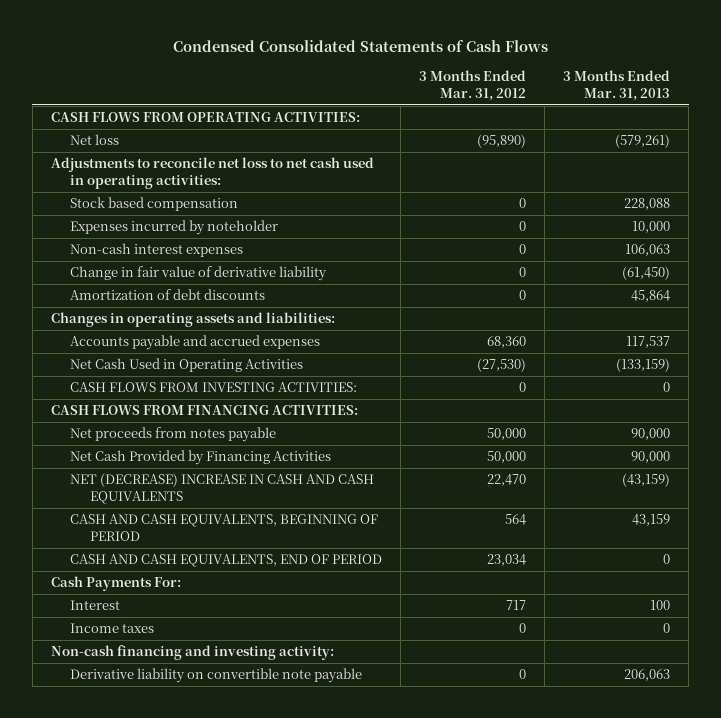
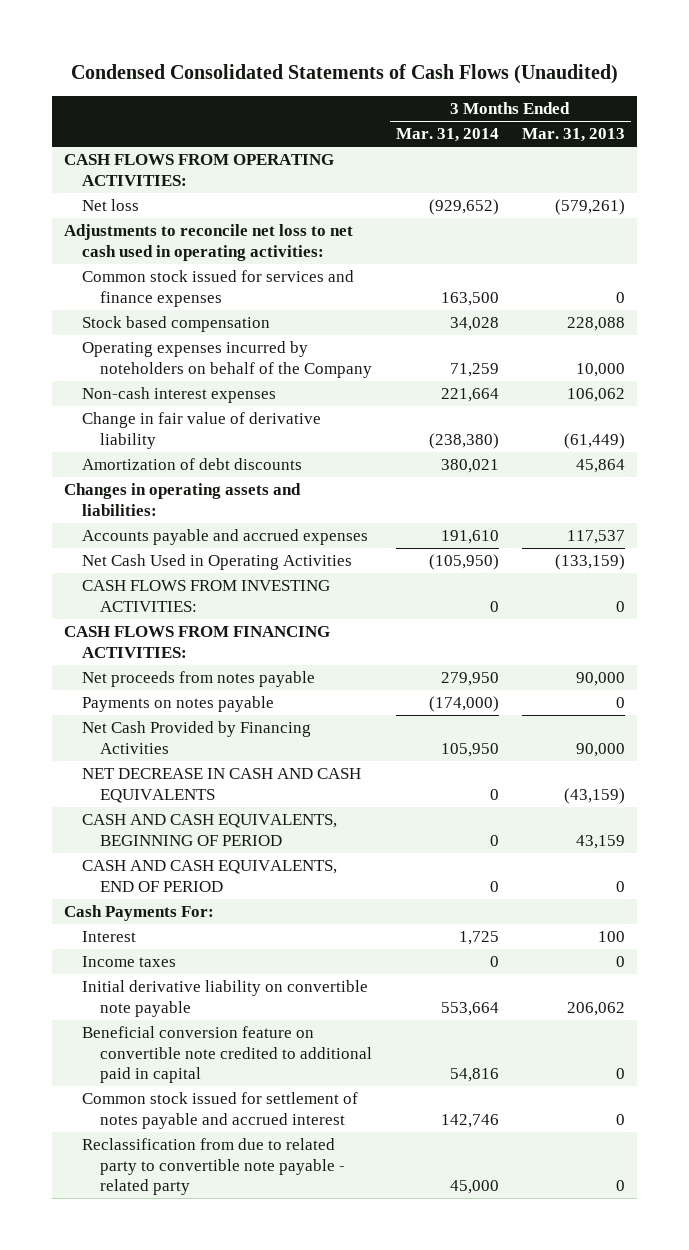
- Condensed Consolidated Statements of Cash Flows
+ Condensed Consolidated Statements of Cash Flows (Unaudited)
- | 3 Months Ended Mar. 31, 2012 | 3 Months Ended Mar. 31, 2013
+ | 3 Months Ended Mar. 31, 2014 | 3 Months Ended Mar. 31, 2013
+ Common stock issued for services and finance expenses | 163,500 | 0
- Expenses incurred by noteholder | 0 | 10,000
- Non-cash interest expenses | 0 | 106,063
- Change in fair value of derivative liability | 0 | (61,450)
+ Operating expenses incurred by noteholders on behalf of the Company | 71,259 | 10,000
+ Non-cash interest expenses | 221,664 | 106,062
+ Change in fair value of derivative liability | (238,380) | (61,449)
+ Payments on notes payable | (174,000) | 0
- NET (DECREASE) INCREASE IN CASH AND CASH EQUIVALENTS | 22,470 | (43,159)
+ NET DECREASE IN CASH AND CASH EQUIVALENTS | 0 | (43,159)
- Non-cash financing and investing activity:
- Derivative liability on convertible note payable | 0 | 206,063
+ Initial derivative liability on convertible note payable | 553,664 | 206,062
+ Beneficial conversion feature on convertible note credited to additional paid in capital | 54,816 | 0
+ Common stock issued for settlement of notes payable and accrued interest | 142,746 | 0
+ Reclassification from due to related party to convertible note payable - related party | 45,000 | 0

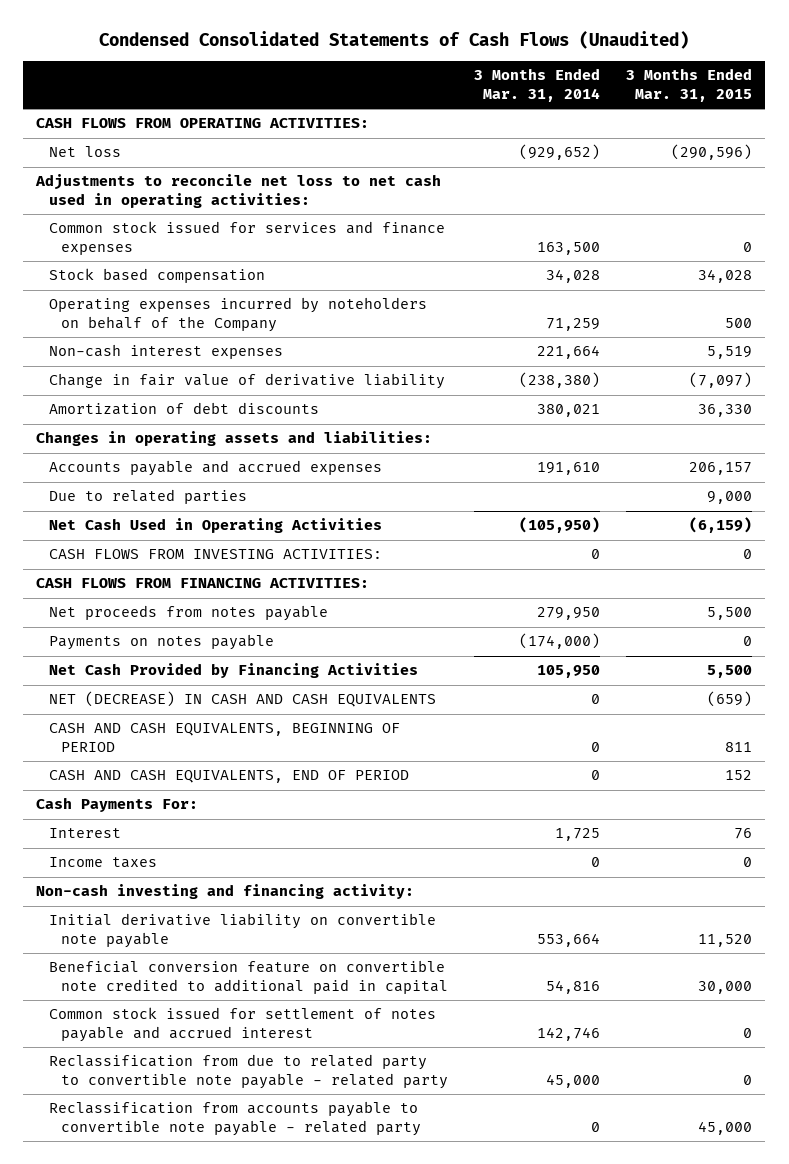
- | 3 Months Ended Mar. 31, 2014 | 3 Months Ended Mar. 31, 2013
+ | 3 Months Ended Mar. 31, 2014 | 3 Months Ended Mar. 31, 2015
+ Due to related parties | | 9,000
- NET DECREASE IN CASH AND CASH EQUIVALENTS | 0 | (43,159)
+ NET (DECREASE) IN CASH AND CASH EQUIVALENTS | 0 | (659)
+ Non-cash investing and financing activity:
+ Reclassification from accounts payable to convertible note payable - related party | 0 | 45,000

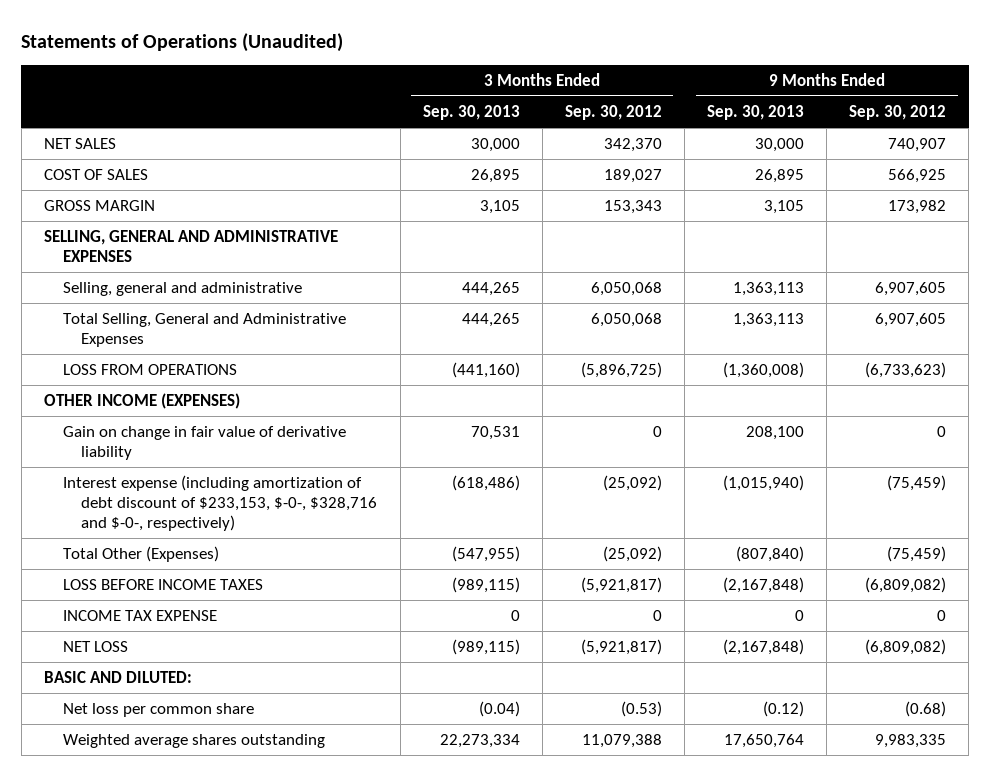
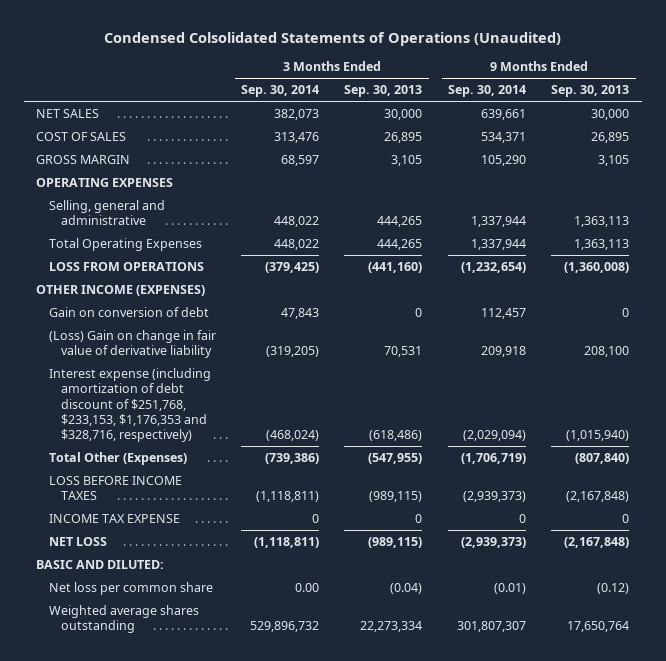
- Statements of Operations (Unaudited)
+ Condensed Colsolidated Statements of Operations (Unaudited)
- | 3 Months Ended Sep. 30, 2013 | 3 Months Ended Sep. 30, 2012 | 9 Months Ended Sep. 30, 2013 | 9 Months Ended Sep. 30, 2012
+ | 3 Months Ended Sep. 30, 2014 | 3 Months Ended Sep. 30, 2013 | 9 Months Ended Sep. 30, 2014 | 9 Months Ended Sep. 30, 2013
- SELLING, GENERAL AND ADMINISTRATIVE EXPENSES
+ OPERATING EXPENSES
- Total Selling, General and Administrative Expenses | 444,265 | 6,050,068 | 1,363,113 | 6,907,605
+ Total Operating Expenses | 448,022 | 444,265 | 1,337,944 | 1,363,113
- Gain on change in fair value of derivative liability | 70,531 | 0 | 208,100 | 0
- Interest expense (including amortization of debt discount of $233,153, $-0-, $328,716 and $-0-, respectively) | (618,486) | (25,092) | (1,015,940) | (75,459)
+ Gain on conversion of debt | 47,843 | 0 | 112,457 | 0
+ (Loss) Gain on change in fair value of derivative liability | (319,205) | 70,531 | 209,918 | 208,100
+ Interest expense (including amortization of debt discount of $251,768, $233,153, $1,176,353 and $328,716, respectively) | (468,024) | (618,486) | (2,029,094) | (1,015,940)

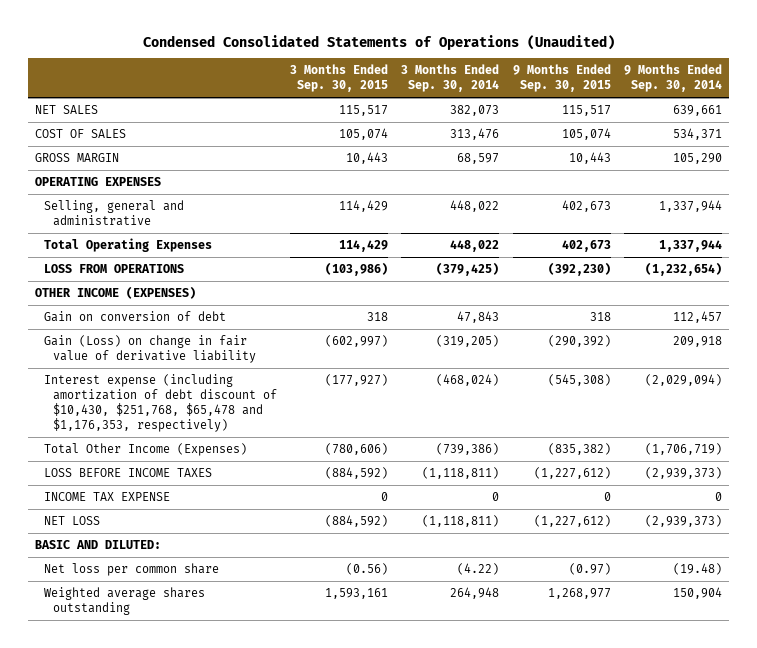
- Condensed Colsolidated Statements of Operations (Unaudited)
+ Condensed Consolidated Statements of Operations (Unaudited)
- | 3 Months Ended Sep. 30, 2014 | 3 Months Ended Sep. 30, 2013 | 9 Months Ended Sep. 30, 2014 | 9 Months Ended Sep. 30, 2013
+ | 3 Months Ended Sep. 30, 2015 | 3 Months Ended Sep. 30, 2014 | 9 Months Ended Sep. 30, 2015 | 9 Months Ended Sep. 30, 2014
- (Loss) Gain on change in fair value of derivative liability | (319,205) | 70,531 | 209,918 | 208,100
- Interest expense (including amortization of debt discount of $251,768, $233,153, $1,176,353 and $328,716, respectively) | (468,024) | (618,486) | (2,029,094) | (1,015,940)
- Total Other (Expenses) | (739,386) | (547,955) | (1,706,719) | (807,840)
+ Gain (Loss) on change in fair value of derivative liability | (602,997) | (319,205) | (290,392) | 209,918
+ Interest expense (including amortization of debt discount of $10,430, $251,768, $65,478 and $1,176,353, respectively) | (177,927) | (468,024) | (545,308) | (2,029,094)
+ Total Other Income (Expenses) | (780,606) | (739,386) | (835,382) | (1,706,719)
- Net loss per common share | 0.00 | (0.04) | (0.01) | (0.12)
- Weighted average shares outstanding | 529,896,732 | 22,273,334 | 301,807,307 | 17,650,764
+ Net loss per common share | (0.56) | (4.22) | (0.97) | (19.48)
+ Weighted average shares outstanding | 1,593,161 | 264,948 | 1,268,977 | 150,904

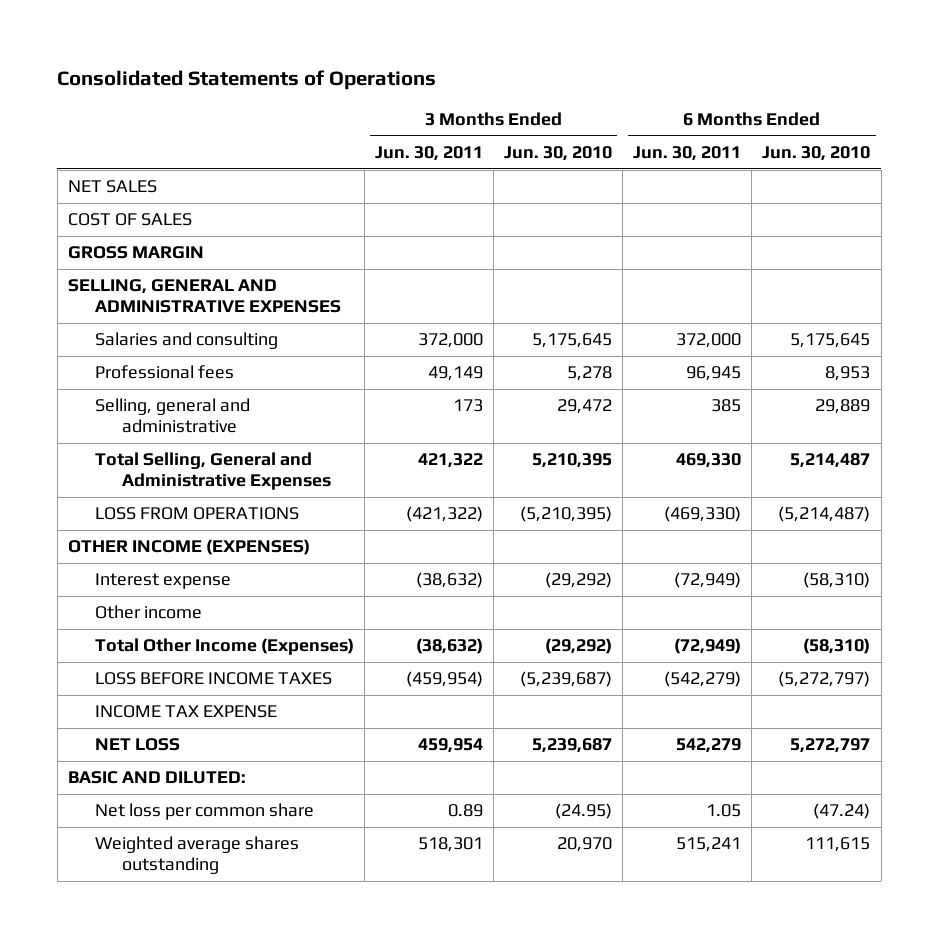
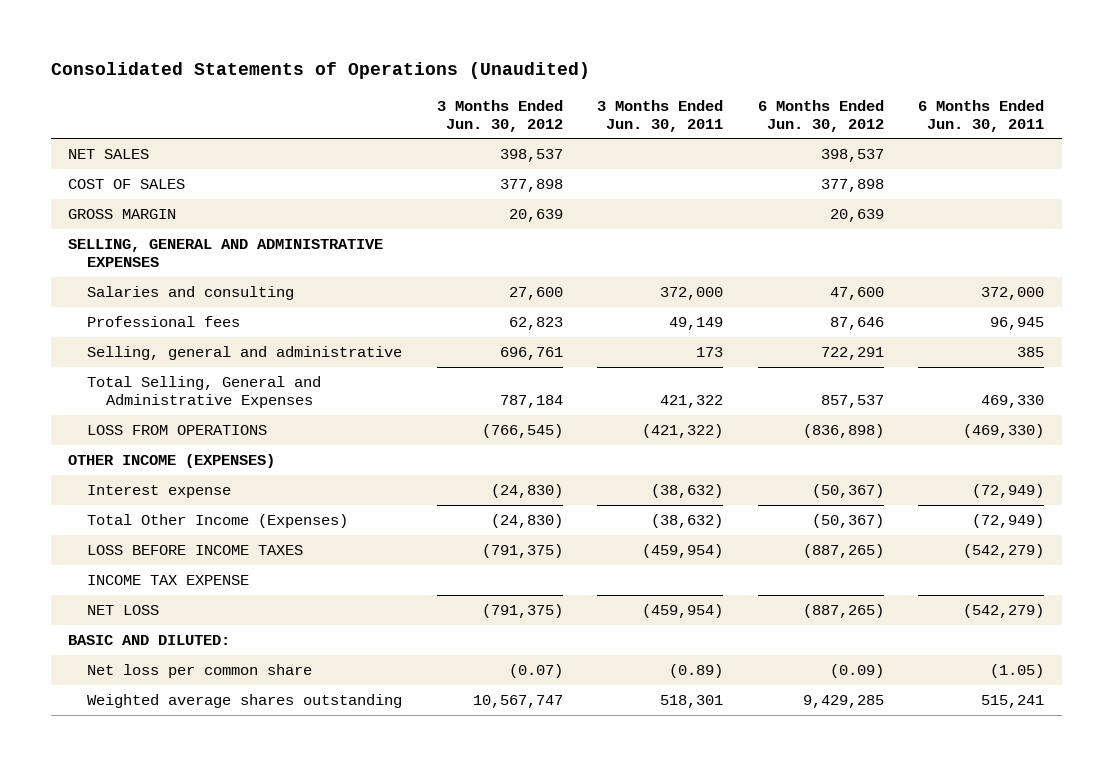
- Consolidated Statements of Operations
+ Consolidated Statements of Operations (Unaudited)
- | 3 Months Ended Jun. 30, 2011 | 3 Months Ended Jun. 30, 2010 | 6 Months Ended Jun. 30, 2011 | 6 Months Ended Jun. 30, 2010
+ | 3 Months Ended Jun. 30, 2012 | 3 Months Ended Jun. 30, 2011 | 6 Months Ended Jun. 30, 2012 | 6 Months Ended Jun. 30, 2011
- Other income
- NET LOSS | 459,954 | 5,239,687 | 542,279 | 5,272,797
+ NET LOSS | (791,375) | (459,954) | (887,265) | (542,279)
- Net loss per common share | 0.89 | (24.95) | 1.05 | (47.24)
+ Net loss per common share | (0.07) | (0.89) | (0.09) | (1.05)

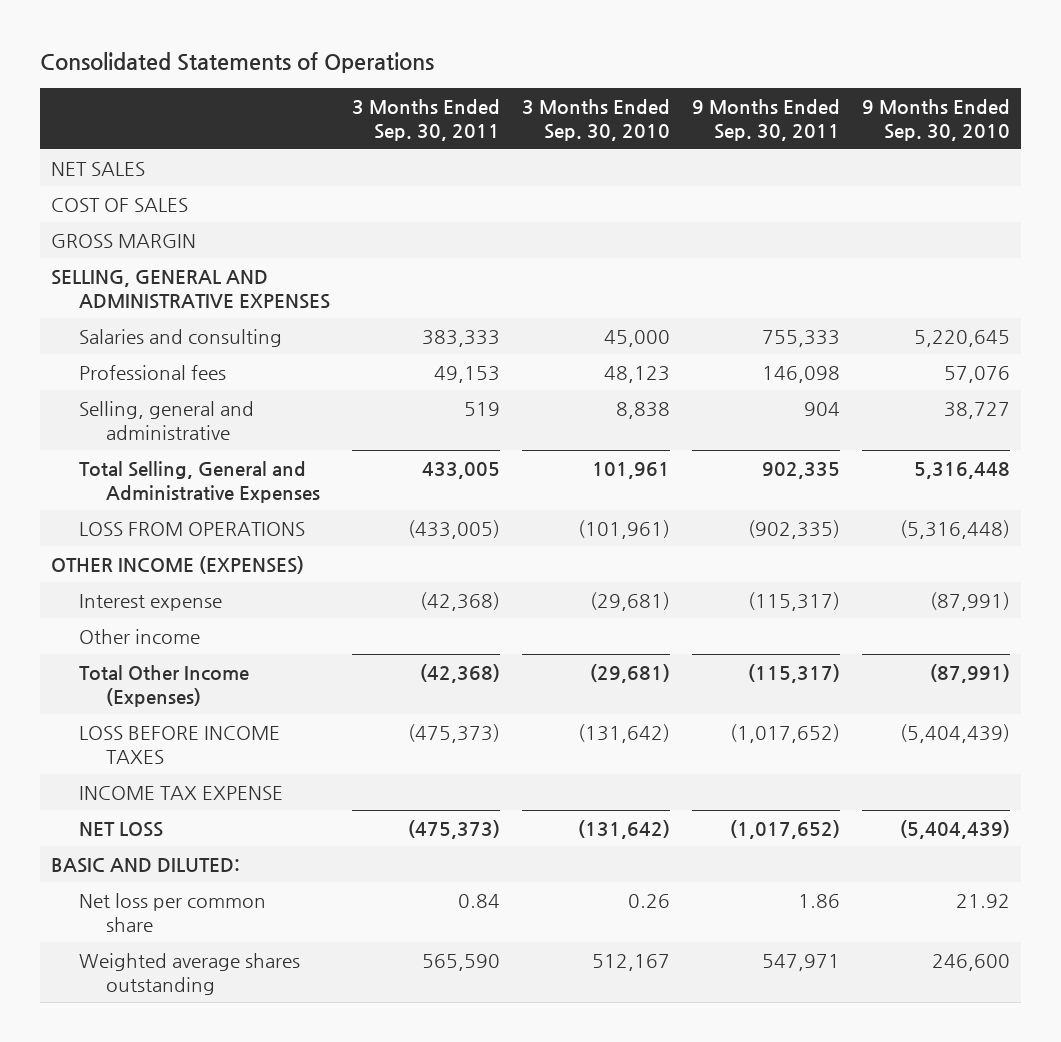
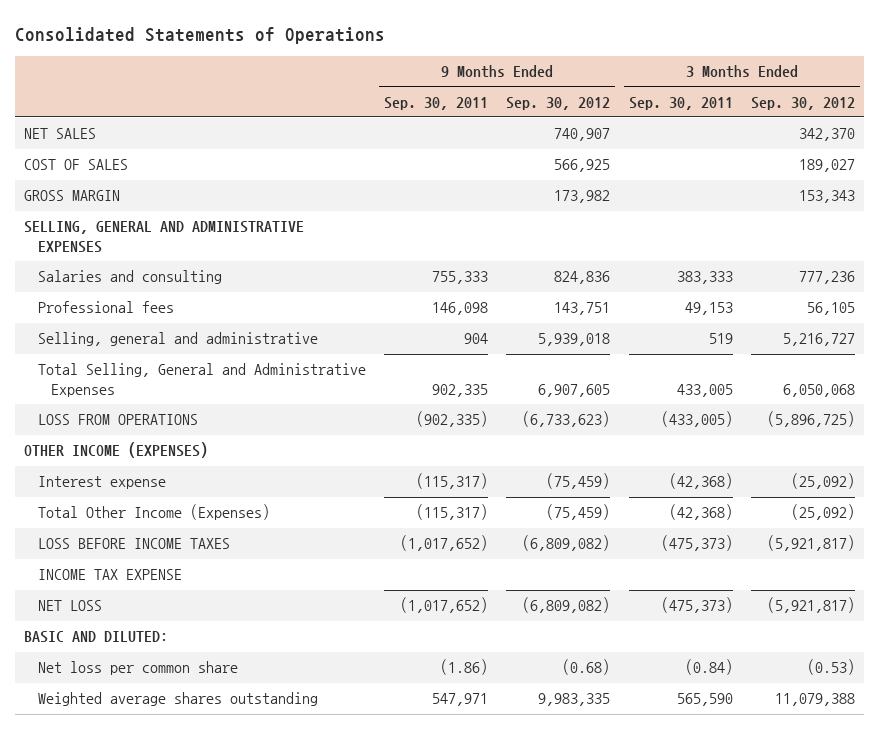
- | 3 Months Ended Sep. 30, 2011 | 3 Months Ended Sep. 30, 2010 | 9 Months Ended Sep. 30, 2011 | 9 Months Ended Sep. 30, 2010
+ | 9 Months Ended Sep. 30, 2011 | 9 Months Ended Sep. 30, 2012 | 3 Months Ended Sep. 30, 2011 | 3 Months Ended Sep. 30, 2012
- Other income
- Net loss per common share | 0.84 | 0.26 | 1.86 | 21.92
+ Net loss per common share | (1.86) | (0.68) | (0.84) | (0.53)

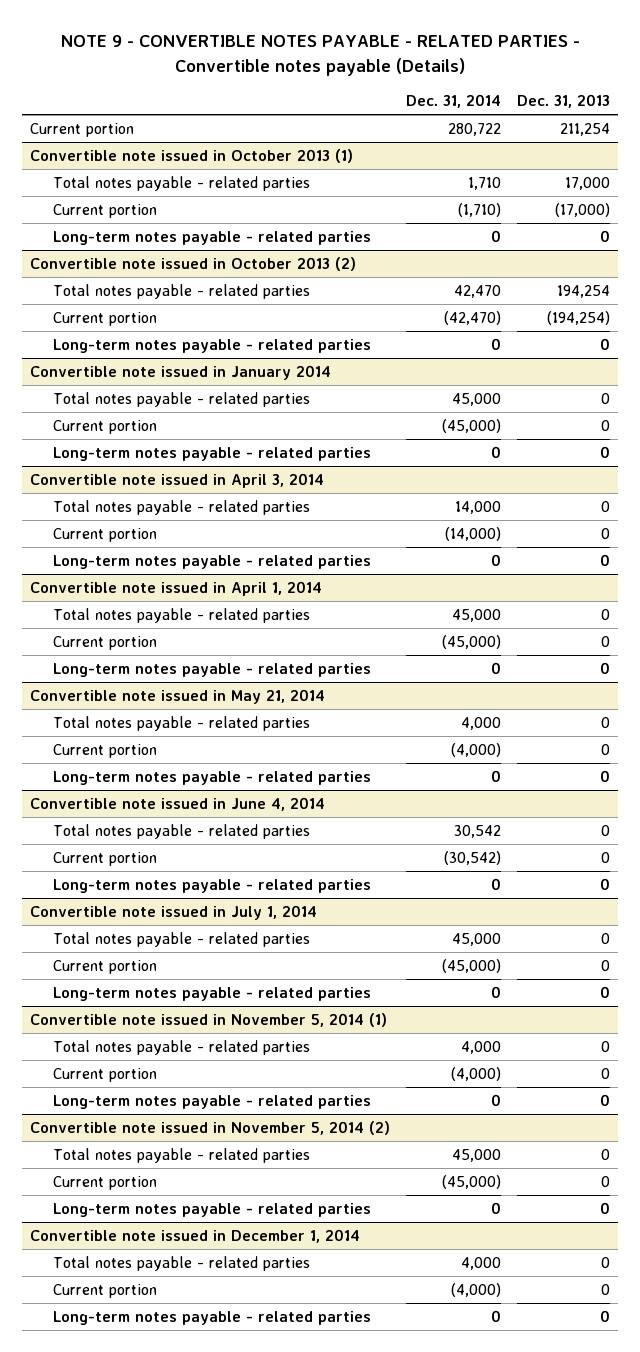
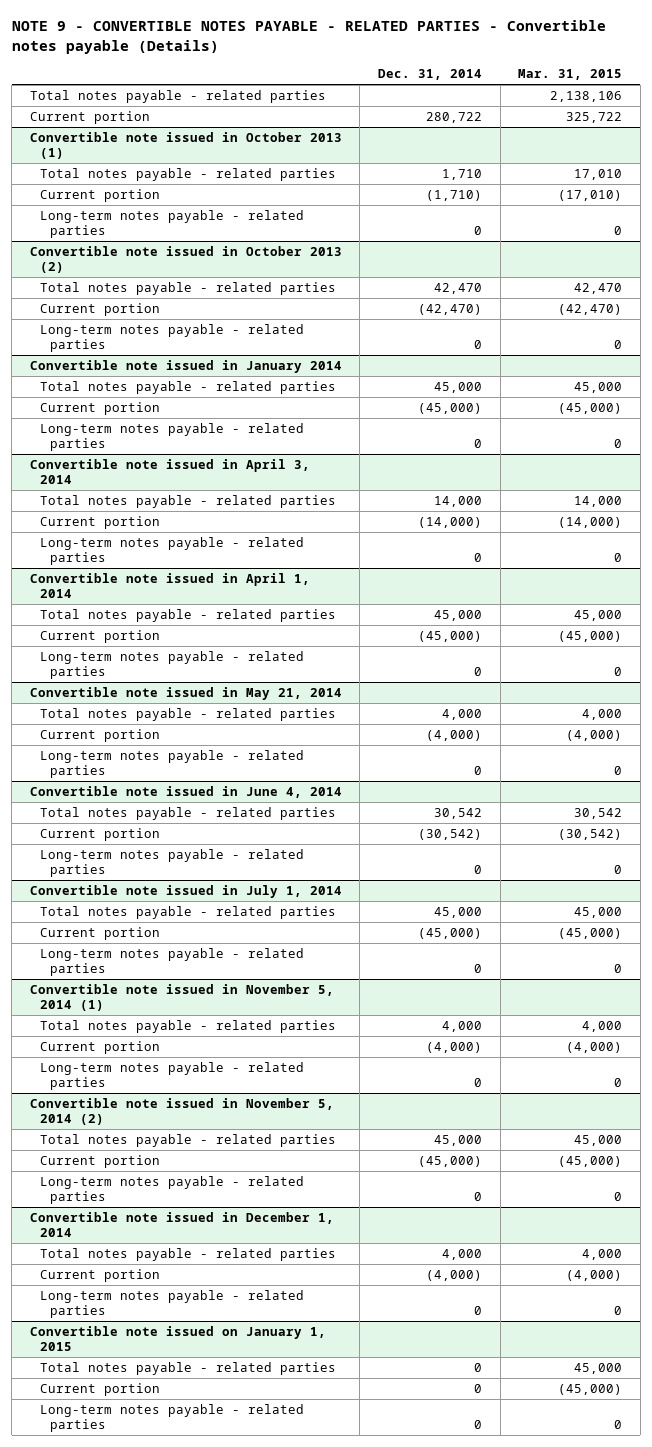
- | Dec. 31, 2014 | Dec. 31, 2013
+ | Dec. 31, 2014 | Mar. 31, 2015
+ Total notes payable - related parties | | 2,138,106
+ Convertible note issued on January 1, 2015
+ Total notes payable - related parties | 0 | 45,000
+ Current portion | 0 | (45,000)
+ Long-term notes payable - related parties | 0 | 0

